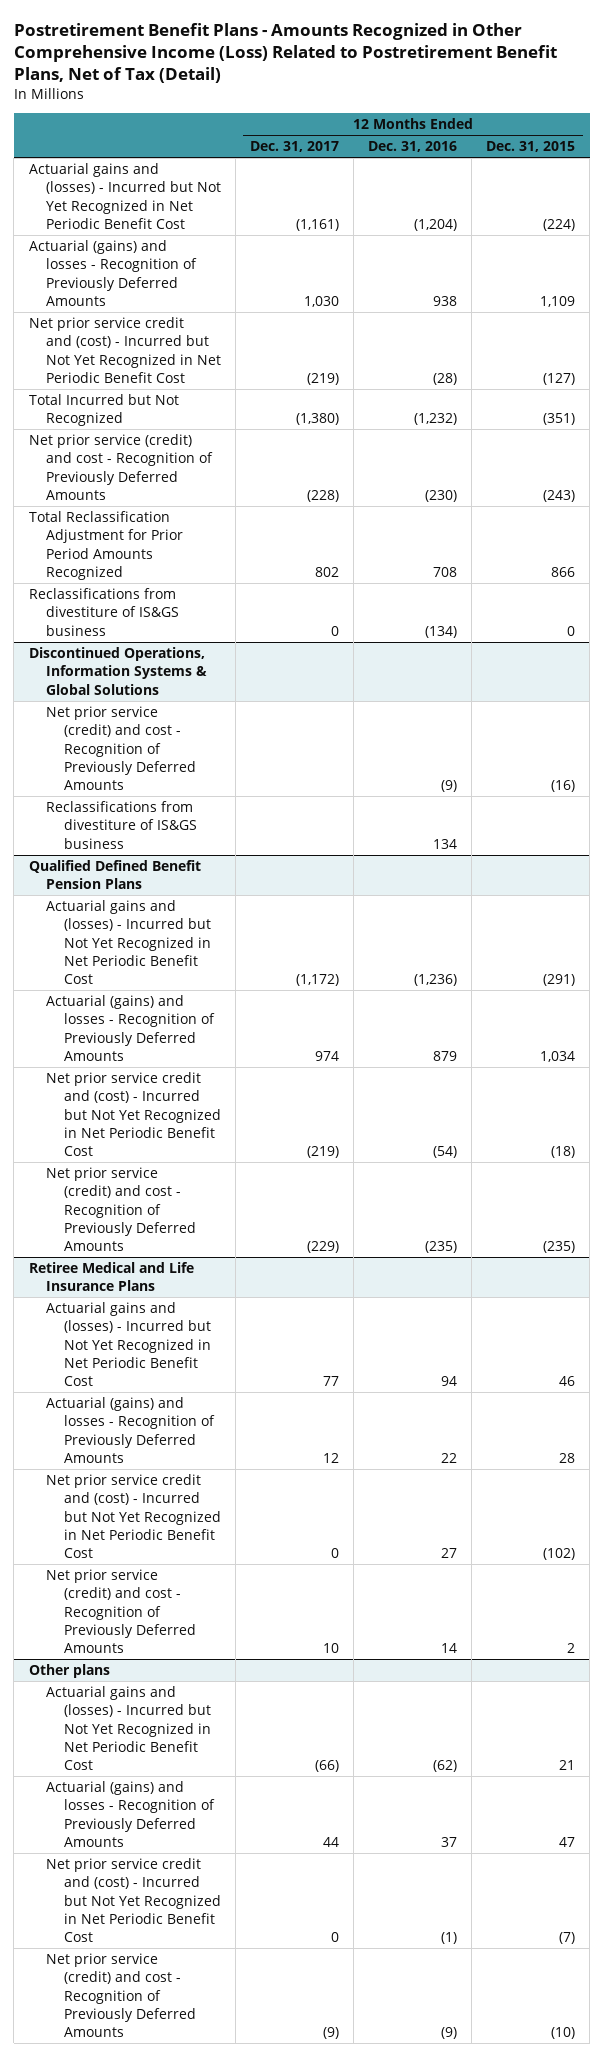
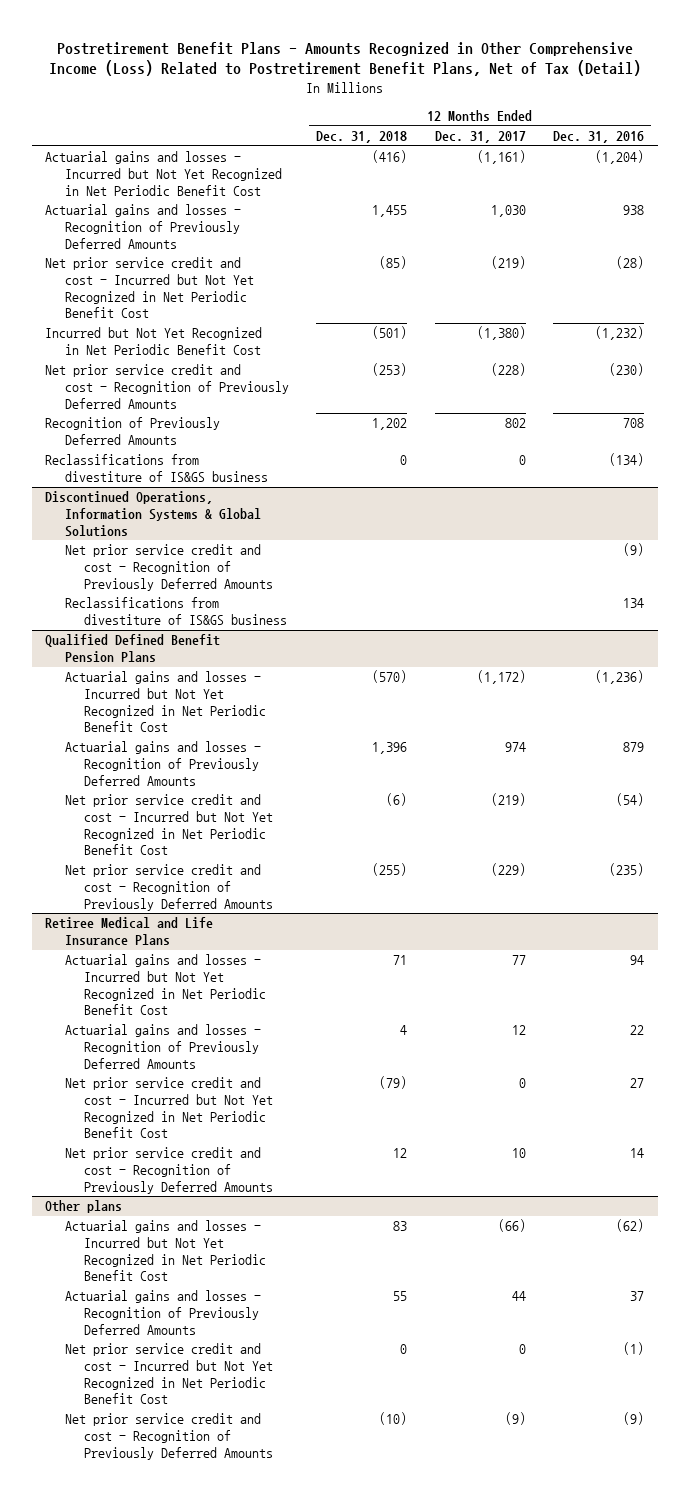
- | 12 Months Ended Dec. 31, 2017 | 12 Months Ended Dec. 31, 2016 | 12 Months Ended Dec. 31, 2015
+ | 12 Months Ended Dec. 31, 2018 | 12 Months Ended Dec. 31, 2017 | 12 Months Ended Dec. 31, 2016
- Actuarial gains and (losses) - Incurred but Not Yet Recognized in Net Periodic Benefit Cost | (1,161) | (1,204) | (224)
- Actuarial (gains) and losses - Recognition of Previously Deferred Amounts | 1,030 | 938 | 1,109
- Net prior service credit and (cost) - Incurred but Not Yet Recognized in Net Periodic Benefit Cost | (219) | (28) | (127)
- Total Incurred but Not Recognized | (1,380) | (1,232) | (351)
- Net prior service (credit) and cost - Recognition of Previously Deferred Amounts | (228) | (230) | (243)
- Total Reclassification Adjustment for Prior Period Amounts Recognized | 802 | 708 | 866
+ Actuarial gains and losses - Incurred but Not Yet Recognized in Net Periodic Benefit Cost | (416) | (1,161) | (1,204)
+ Actuarial gains and losses - Recognition of Previously Deferred Amounts | 1,455 | 1,030 | 938
+ Net prior service credit and cost - Incurred but Not Yet Recognized in Net Periodic Benefit Cost | (85) | (219) | (28)
+ Incurred but Not Yet Recognized in Net Periodic Benefit Cost | (501) | (1,380) | (1,232)
+ Net prior service credit and cost - Recognition of Previously Deferred Amounts | (253) | (228) | (230)
+ Recognition of Previously Deferred Amounts | 1,202 | 802 | 708
@ Discontinued Operations, Information Systems & Global Solutions
- Net prior service (credit) and cost - Recognition of Previously Deferred Amounts | | (9) | (16)
+ Net prior service credit and cost - Recognition of Previously Deferred Amounts | | | (9)
@ Qualified Defined Benefit Pension Plans
- Actuarial gains and (losses) - Incurred but Not Yet Recognized in Net Periodic Benefit Cost | (1,172) | (1,236) | (291)
- Actuarial (gains) and losses - Recognition of Previously Deferred Amounts | 974 | 879 | 1,034
- Net prior service credit and (cost) - Incurred but Not Yet Recognized in Net Periodic Benefit Cost | (219) | (54) | (18)
- Net prior service (credit) and cost - Recognition of Previously Deferred Amounts | (229) | (235) | (235)
+ Actuarial gains and losses - Incurred but Not Yet Recognized in Net Periodic Benefit Cost | (570) | (1,172) | (1,236)
+ Actuarial gains and losses - Recognition of Previously Deferred Amounts | 1,396 | 974 | 879
+ Net prior service credit and cost - Incurred but Not Yet Recognized in Net Periodic Benefit Cost | (6) | (219) | (54)
+ Net prior service credit and cost - Recognition of Previously Deferred Amounts | (255) | (229) | (235)
@ Retiree Medical and Life Insurance Plans
- Actuarial gains and (losses) - Incurred but Not Yet Recognized in Net Periodic Benefit Cost | 77 | 94 | 46
- Actuarial (gains) and losses - Recognition of Previously Deferred Amounts | 12 | 22 | 28
- Net prior service credit and (cost) - Incurred but Not Yet Recognized in Net Periodic Benefit Cost | 0 | 27 | (102)
- Net prior service (credit) and cost - Recognition of Previously Deferred Amounts | 10 | 14 | 2
+ Actuarial gains and losses - Incurred but Not Yet Recognized in Net Periodic Benefit Cost | 71 | 77 | 94
+ Actuarial gains and losses - Recognition of Previously Deferred Amounts | 4 | 12 | 22
+ Net prior service credit and cost - Incurred but Not Yet Recognized in Net Periodic Benefit Cost | (79) | 0 | 27
+ Net prior service credit and cost - Recognition of Previously Deferred Amounts | 12 | 10 | 14
@ Other plans
- Actuarial gains and (losses) - Incurred but Not Yet Recognized in Net Periodic Benefit Cost | (66) | (62) | 21
- Actuarial (gains) and losses - Recognition of Previously Deferred Amounts | 44 | 37 | 47
- Net prior service credit and (cost) - Incurred but Not Yet Recognized in Net Periodic Benefit Cost | 0 | (1) | (7)
- Net prior service (credit) and cost - Recognition of Previously Deferred Amounts | (9) | (9) | (10)
+ Actuarial gains and losses - Incurred but Not Yet Recognized in Net Periodic Benefit Cost | 83 | (66) | (62)
+ Actuarial gains and losses - Recognition of Previously Deferred Amounts | 55 | 44 | 37
+ Net prior service credit and cost - Incurred but Not Yet Recognized in Net Periodic Benefit Cost | 0 | 0 | (1)
+ Net prior service credit and cost - Recognition of Previously Deferred Amounts | (10) | (9) | (9)

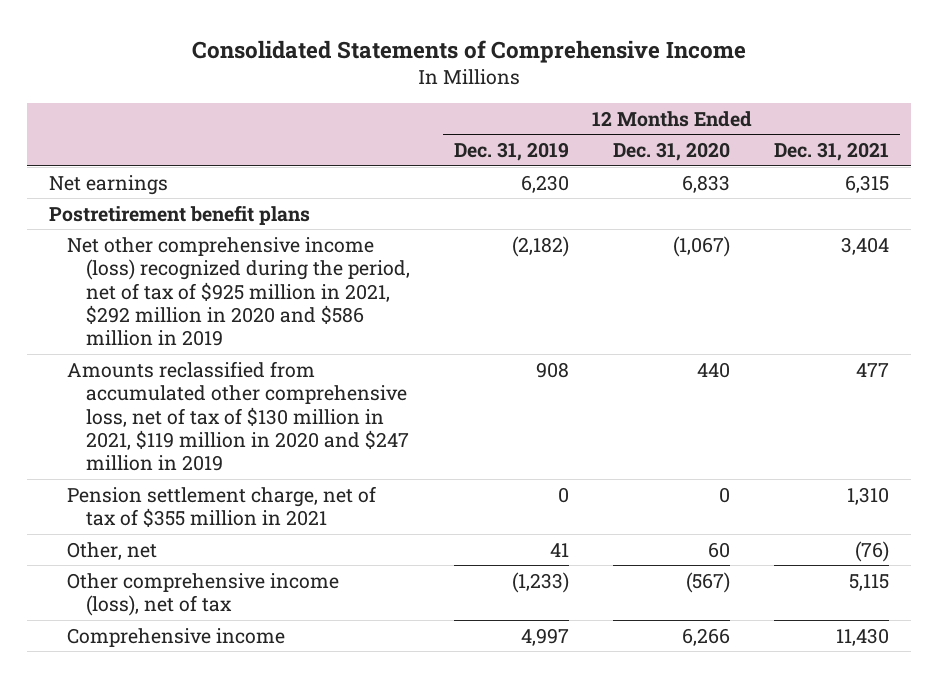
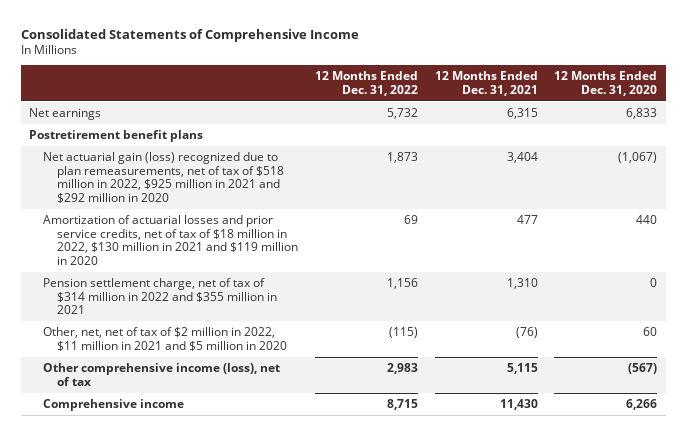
- | 12 Months Ended Dec. 31, 2019 | 12 Months Ended Dec. 31, 2020 | 12 Months Ended Dec. 31, 2021
+ | 12 Months Ended Dec. 31, 2022 | 12 Months Ended Dec. 31, 2021 | 12 Months Ended Dec. 31, 2020
- Net other comprehensive income (loss) recognized during the period, net of tax of $925 million in 2021, $292 million in 2020 and $586 million in 2019 | (2,182) | (1,067) | 3,404
- Amounts reclassified from accumulated other comprehensive loss, net of tax of $130 million in 2021, $119 million in 2020 and $247 million in 2019 | 908 | 440 | 477
- Pension settlement charge, net of tax of $355 million in 2021 | 0 | 0 | 1,310
- Other, net | 41 | 60 | (76)
+ Net actuarial gain (loss) recognized due to plan remeasurements, net of tax of $518 million in 2022, $925 million in 2021 and $292 million in 2020 | 1,873 | 3,404 | (1,067)
+ Amortization of actuarial losses and prior service credits, net of tax of $18 million in 2022, $130 million in 2021 and $119 million in 2020 | 69 | 477 | 440
+ Pension settlement charge, net of tax of $314 million in 2022 and $355 million in 2021 | 1,156 | 1,310 | 0
+ Other, net, net of tax of $2 million in 2022, $11 million in 2021 and $5 million in 2020 | (115) | (76) | 60

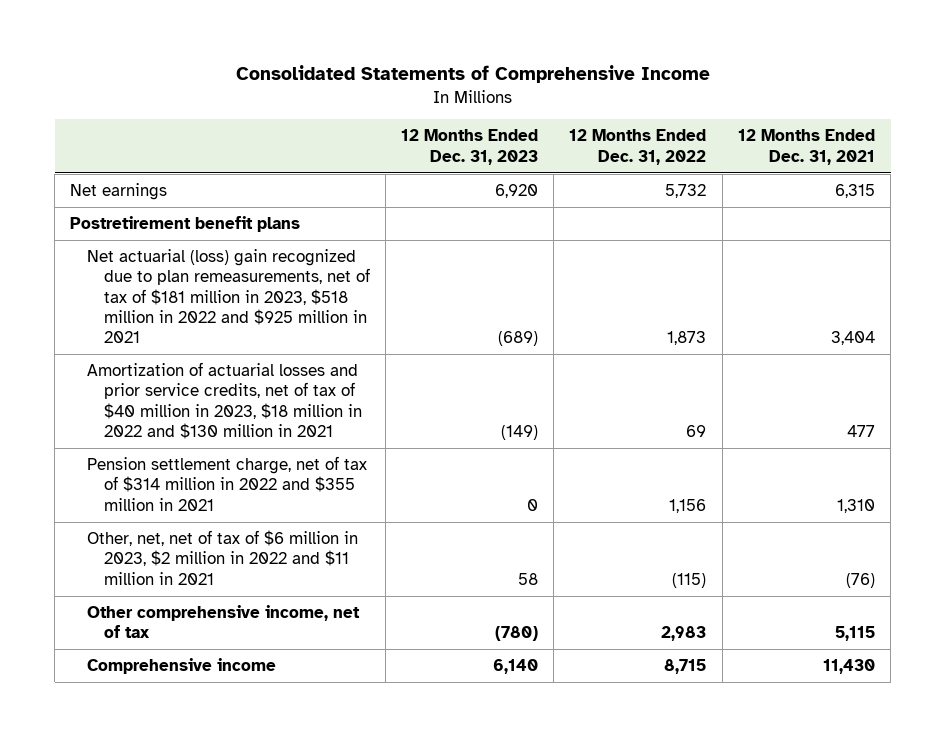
- | 12 Months Ended Dec. 31, 2022 | 12 Months Ended Dec. 31, 2021 | 12 Months Ended Dec. 31, 2020
+ | 12 Months Ended Dec. 31, 2023 | 12 Months Ended Dec. 31, 2022 | 12 Months Ended Dec. 31, 2021
- Net actuarial gain (loss) recognized due to plan remeasurements, net of tax of $518 million in 2022, $925 million in 2021 and $292 million in 2020 | 1,873 | 3,404 | (1,067)
- Amortization of actuarial losses and prior service credits, net of tax of $18 million in 2022, $130 million in 2021 and $119 million in 2020 | 69 | 477 | 440
+ Net actuarial (loss) gain recognized due to plan remeasurements, net of tax of $181 million in 2023, $518 million in 2022 and $925 million in 2021 | (689) | 1,873 | 3,404
+ Amortization of actuarial losses and prior service credits, net of tax of $40 million in 2023, $18 million in 2022 and $130 million in 2021 | (149) | 69 | 477
- Other, net, net of tax of $2 million in 2022, $11 million in 2021 and $5 million in 2020 | (115) | (76) | 60
- Other comprehensive income (loss), net of tax | 2,983 | 5,115 | (567)
+ Other, net, net of tax of $6 million in 2023, $2 million in 2022 and $11 million in 2021 | 58 | (115) | (76)
+ Other comprehensive income, net of tax | (780) | 2,983 | 5,115

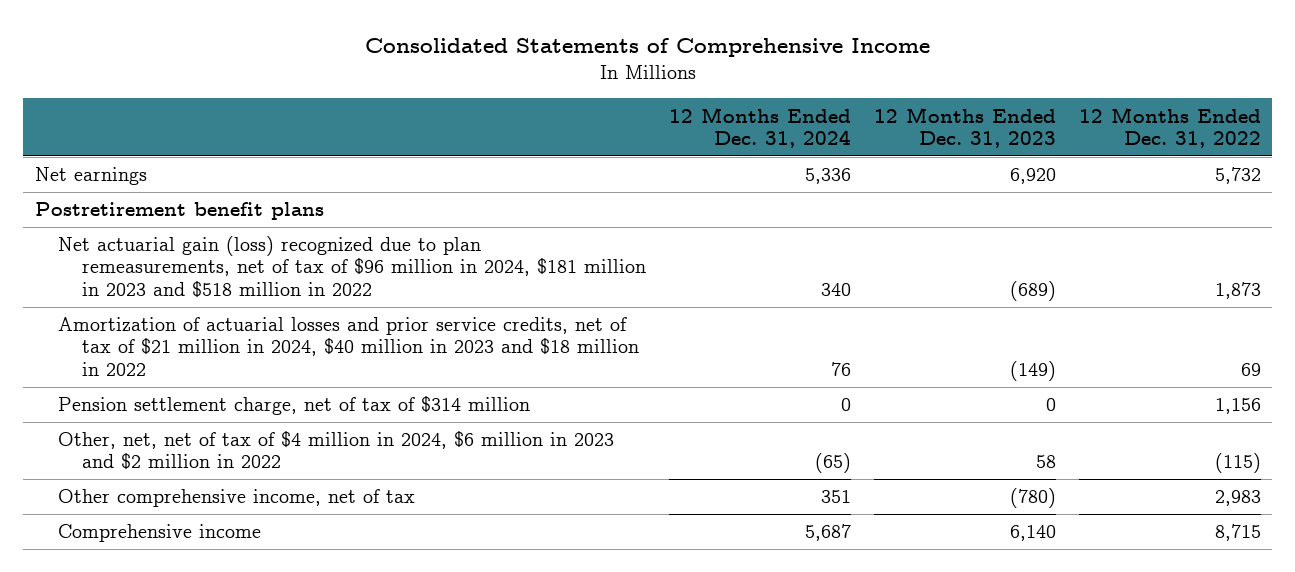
- | 12 Months Ended Dec. 31, 2023 | 12 Months Ended Dec. 31, 2022 | 12 Months Ended Dec. 31, 2021
+ | 12 Months Ended Dec. 31, 2024 | 12 Months Ended Dec. 31, 2023 | 12 Months Ended Dec. 31, 2022
- Net actuarial (loss) gain recognized due to plan remeasurements, net of tax of $181 million in 2023, $518 million in 2022 and $925 million in 2021 | (689) | 1,873 | 3,404
- Amortization of actuarial losses and prior service credits, net of tax of $40 million in 2023, $18 million in 2022 and $130 million in 2021 | (149) | 69 | 477
- Pension settlement charge, net of tax of $314 million in 2022 and $355 million in 2021 | 0 | 1,156 | 1,310
- Other, net, net of tax of $6 million in 2023, $2 million in 2022 and $11 million in 2021 | 58 | (115) | (76)
+ Net actuarial gain (loss) recognized due to plan remeasurements, net of tax of $96 million in 2024, $181 million in 2023 and $518 million in 2022 | 340 | (689) | 1,873
+ Amortization of actuarial losses and prior service credits, net of tax of $21 million in 2024, $40 million in 2023 and $18 million in 2022 | 76 | (149) | 69
+ Pension settlement charge, net of tax of $314 million | 0 | 0 | 1,156
+ Other, net, net of tax of $4 million in 2024, $6 million in 2023 and $2 million in 2022 | (65) | 58 | (115)

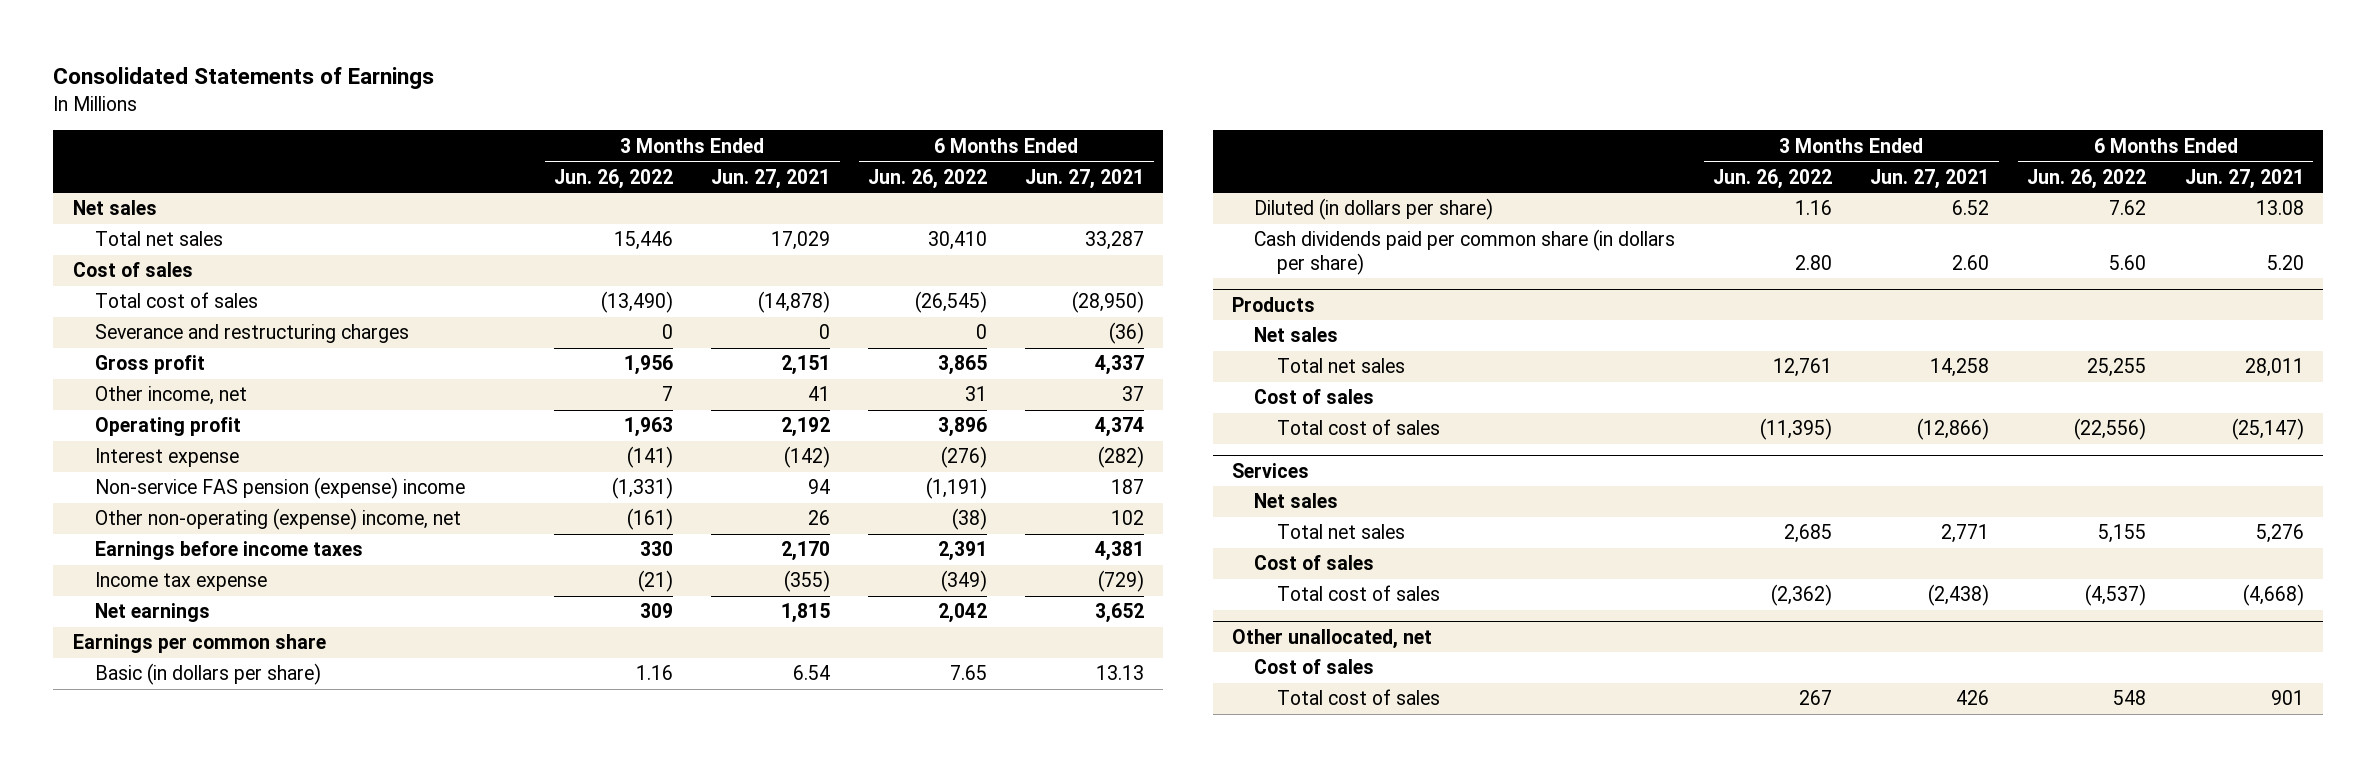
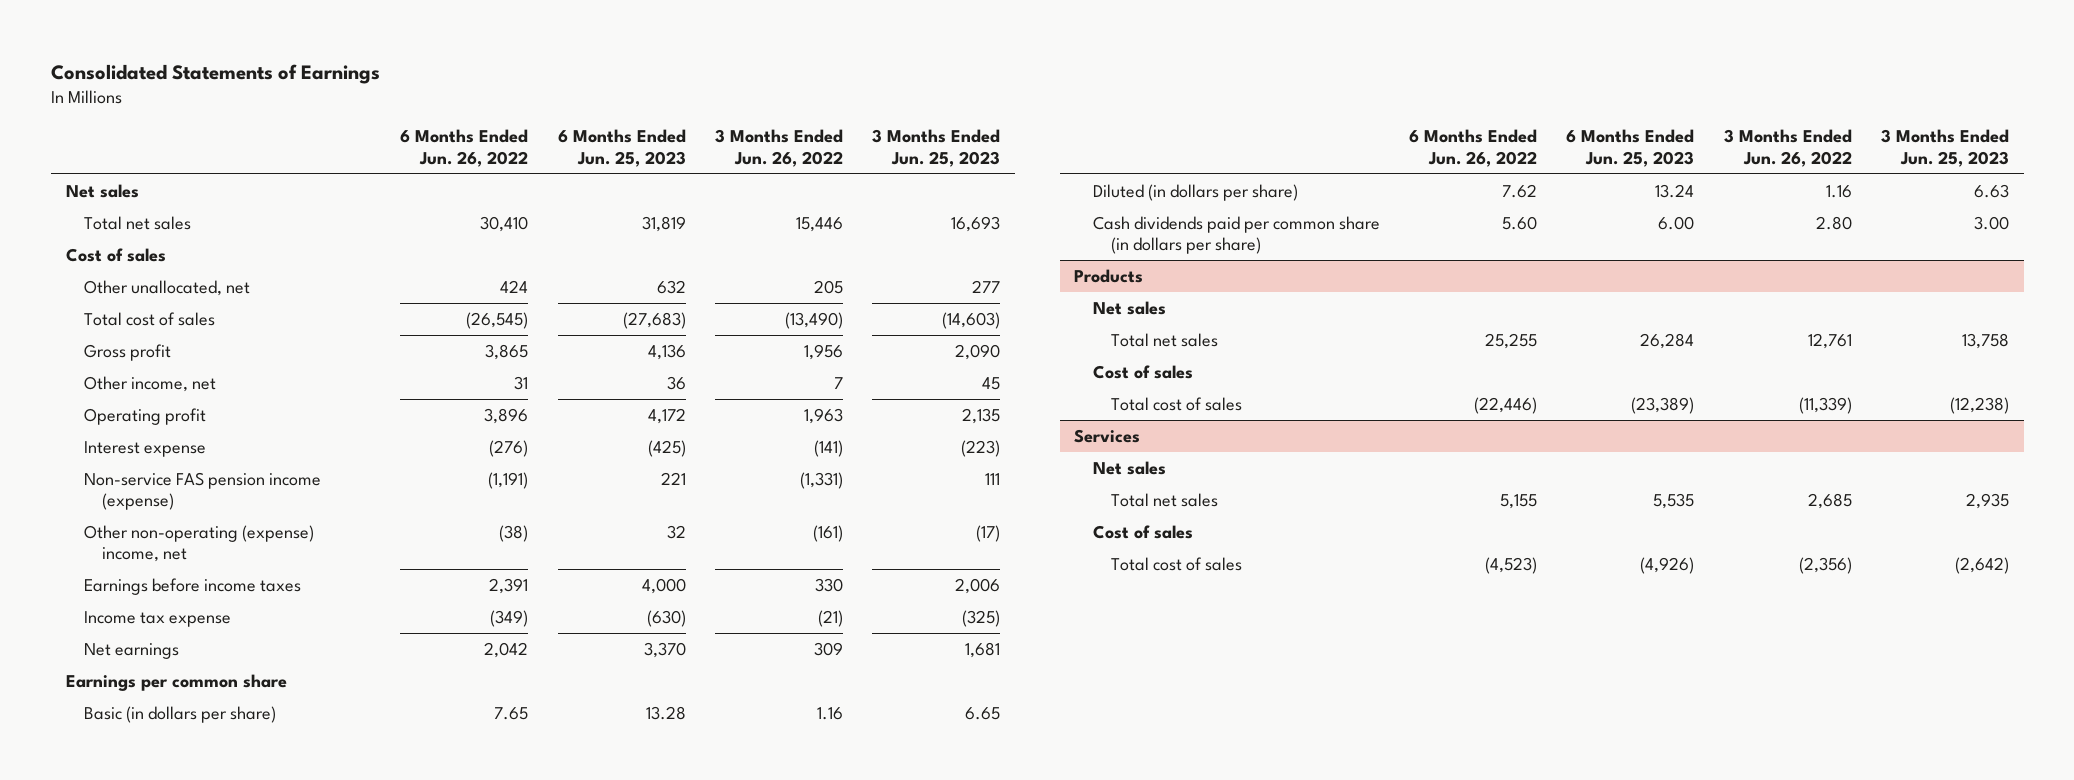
- | 3 Months Ended Jun. 26, 2022 | 3 Months Ended Jun. 27, 2021 | 6 Months Ended Jun. 26, 2022 | 6 Months Ended Jun. 27, 2021
+ | 6 Months Ended Jun. 26, 2022 | 6 Months Ended Jun. 25, 2023 | 3 Months Ended Jun. 26, 2022 | 3 Months Ended Jun. 25, 2023
+ Other unallocated, net | 424 | 632 | 205 | 277
- Severance and restructuring charges | 0 | 0 | 0 | (36)
- Non-service FAS pension (expense) income | (1,331) | 94 | (1,191) | 187
+ Non-service FAS pension income (expense) | (1,191) | 221 | (1,331) | 111
@ Products
- Total cost of sales | (11,395) | (12,866) | (22,556) | (25,147)
+ Total cost of sales | (22,446) | (23,389) | (11,339) | (12,238)
@ Services
- Total cost of sales | (2,362) | (2,438) | (4,537) | (4,668)
- Other unallocated, net
- Cost of sales
- Total cost of sales | 267 | 426 | 548 | 901
@ Services
+ Total cost of sales | (4,523) | (4,926) | (2,356) | (2,642)

